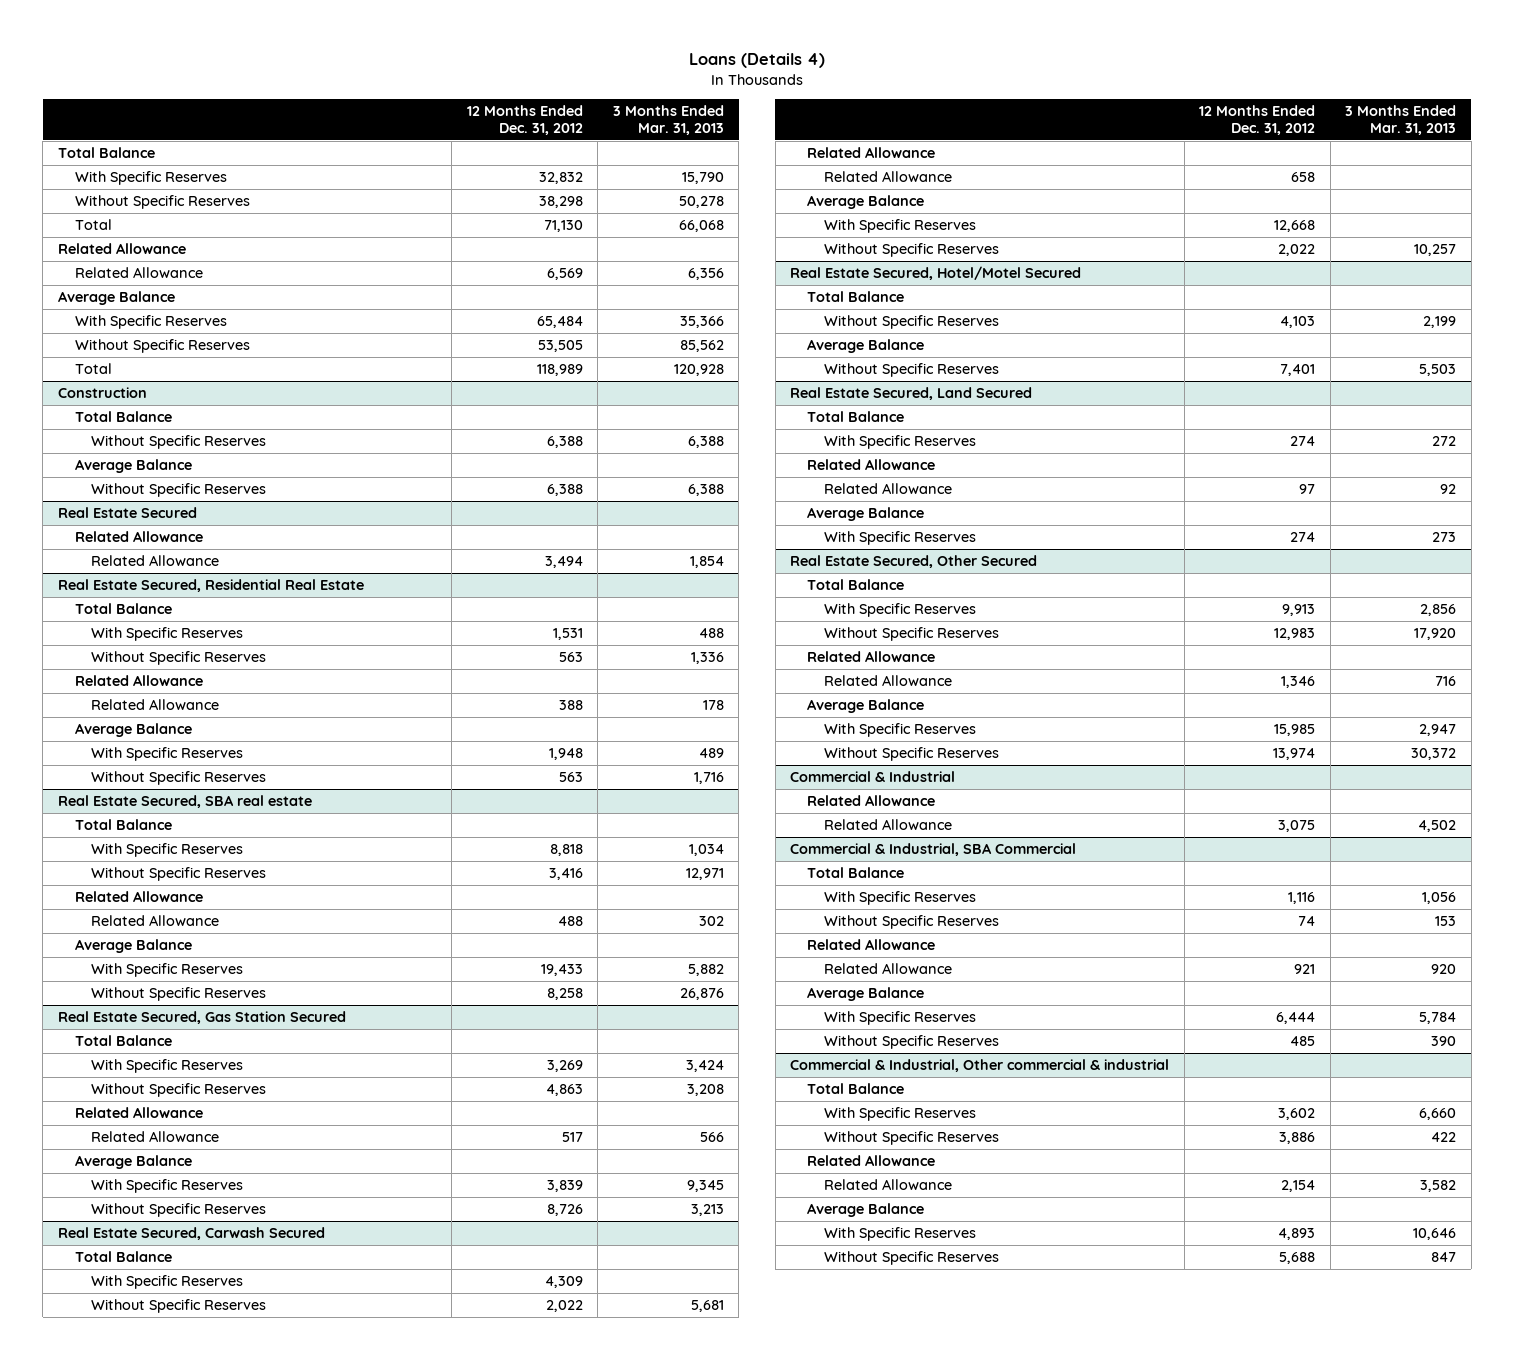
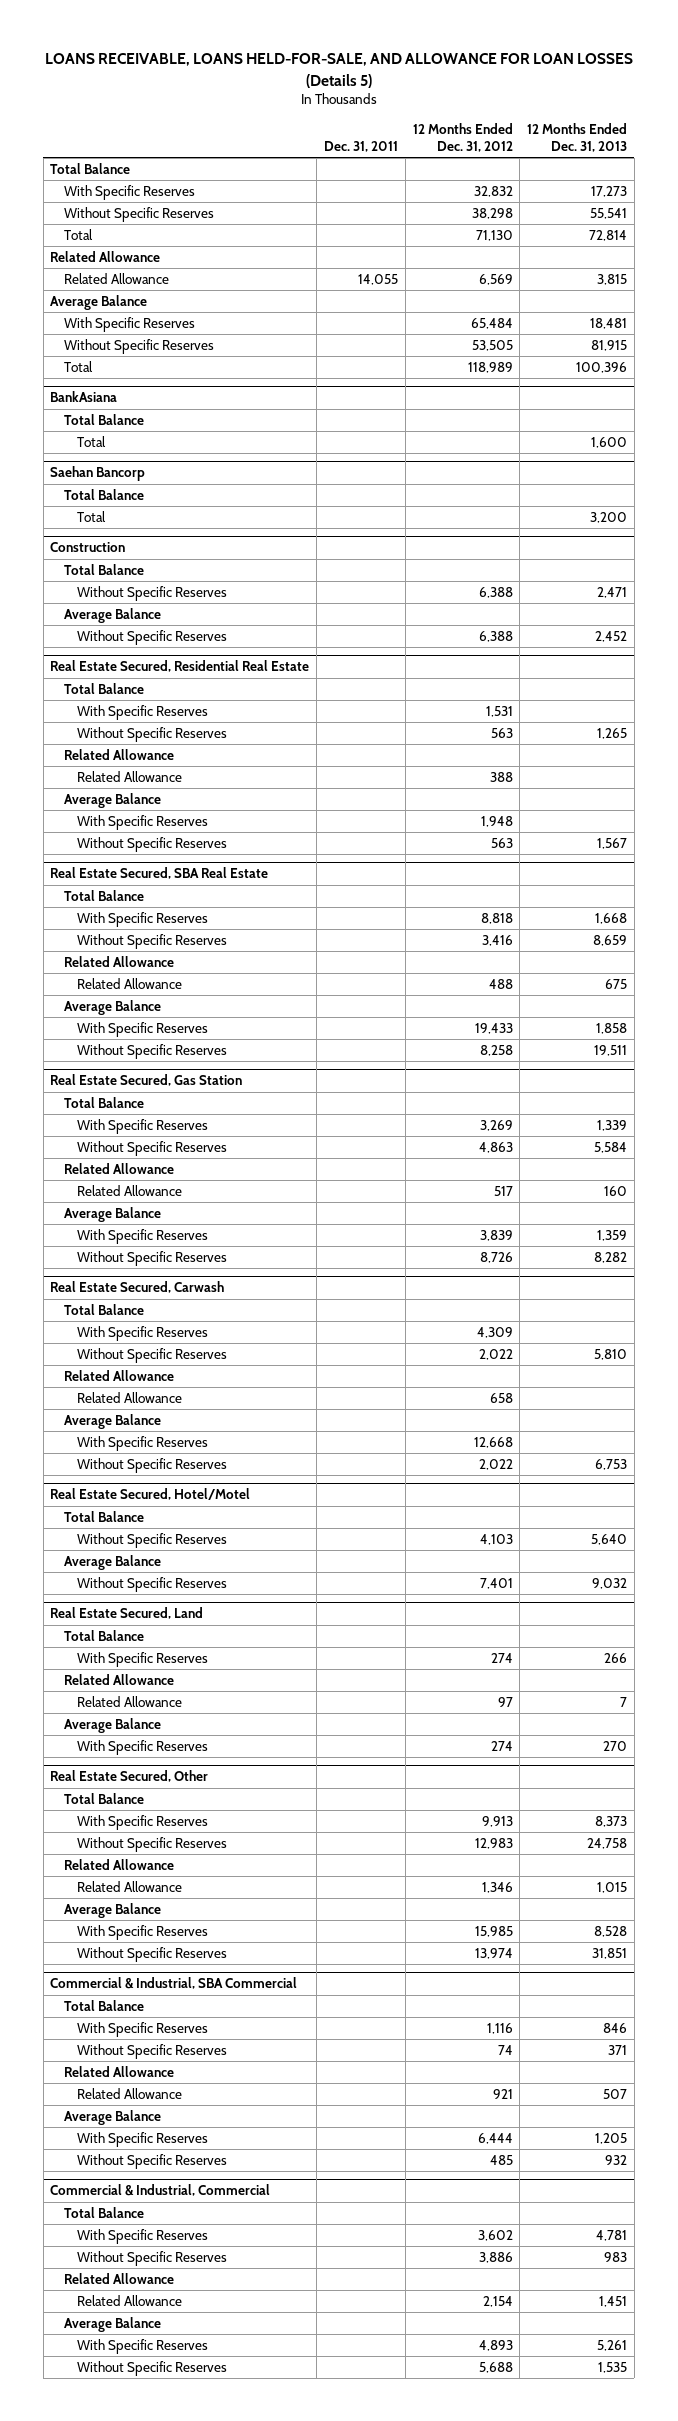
- Loans (Details 4)
+ LOANS RECEIVABLE, LOANS HELD-FOR-SALE, AND ALLOWANCE FOR LOAN LOSSES (Details 5)
- | 12 Months Ended Dec. 31, 2012 | 3 Months Ended Mar. 31, 2013
+ | Dec. 31, 2011 | 12 Months Ended Dec. 31, 2012 | 12 Months Ended Dec. 31, 2013
+ BankAsiana
+ Total Balance
+ Total | | | 1,600
+ Saehan Bancorp
+ Total Balance
+ Total | | | 3,200
- Real Estate Secured
- Related Allowance
- Related Allowance | 3,494 | 1,854
- Real Estate Secured, SBA real estate
+ Real Estate Secured, SBA Real Estate
- Real Estate Secured, Gas Station Secured
+ Real Estate Secured, Gas Station
- Real Estate Secured, Carwash Secured
+ Real Estate Secured, Carwash
- Real Estate Secured, Hotel/Motel Secured
+ Real Estate Secured, Hotel/Motel
- Real Estate Secured, Land Secured
+ Real Estate Secured, Land
- Real Estate Secured, Other Secured
+ Real Estate Secured, Other
- Commercial & Industrial
- Related Allowance
- Related Allowance | 3,075 | 4,502
- Commercial & Industrial, Other commercial & industrial
+ Commercial & Industrial, Commercial

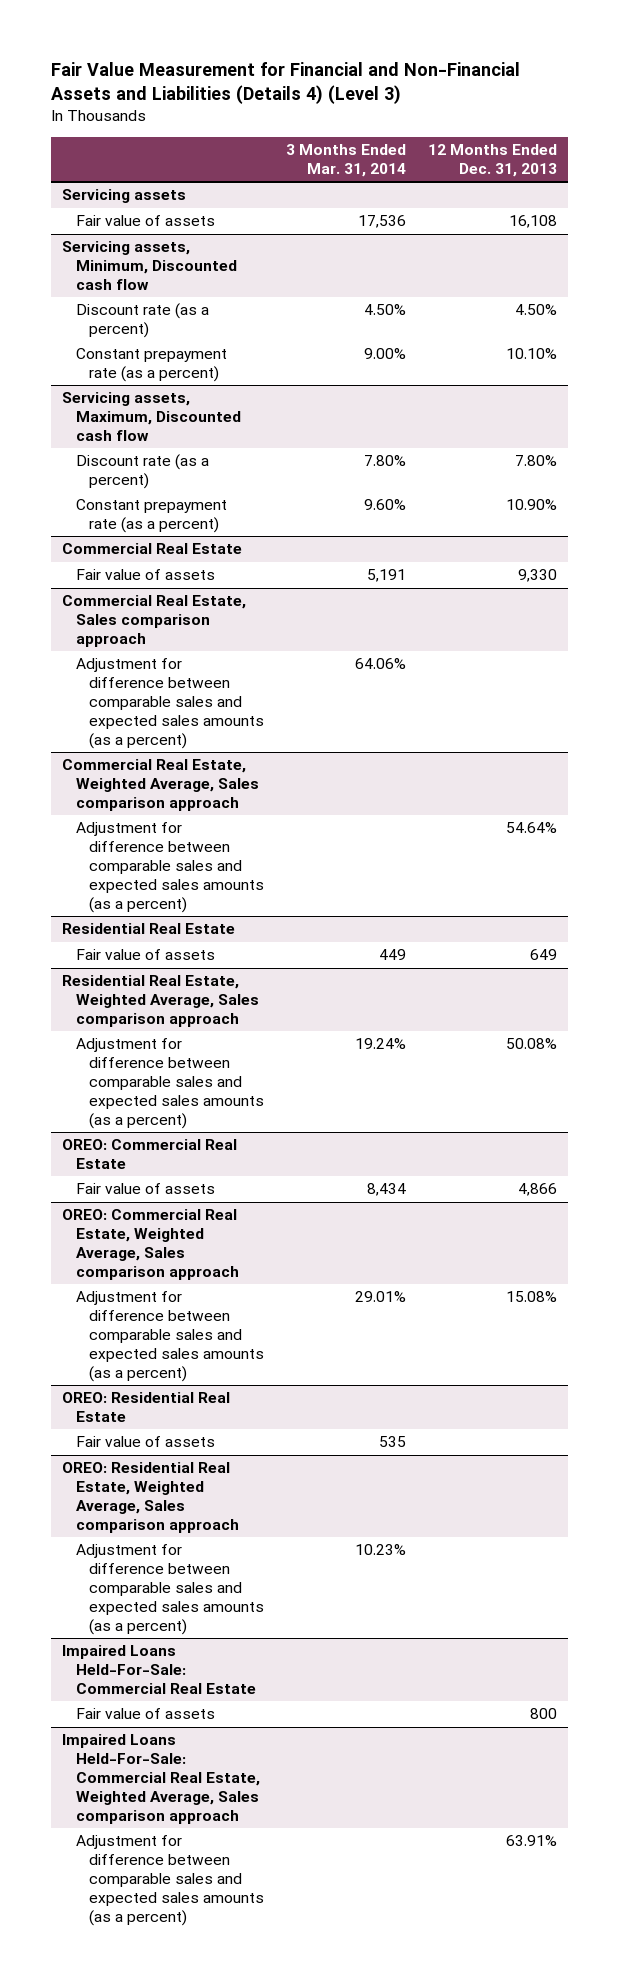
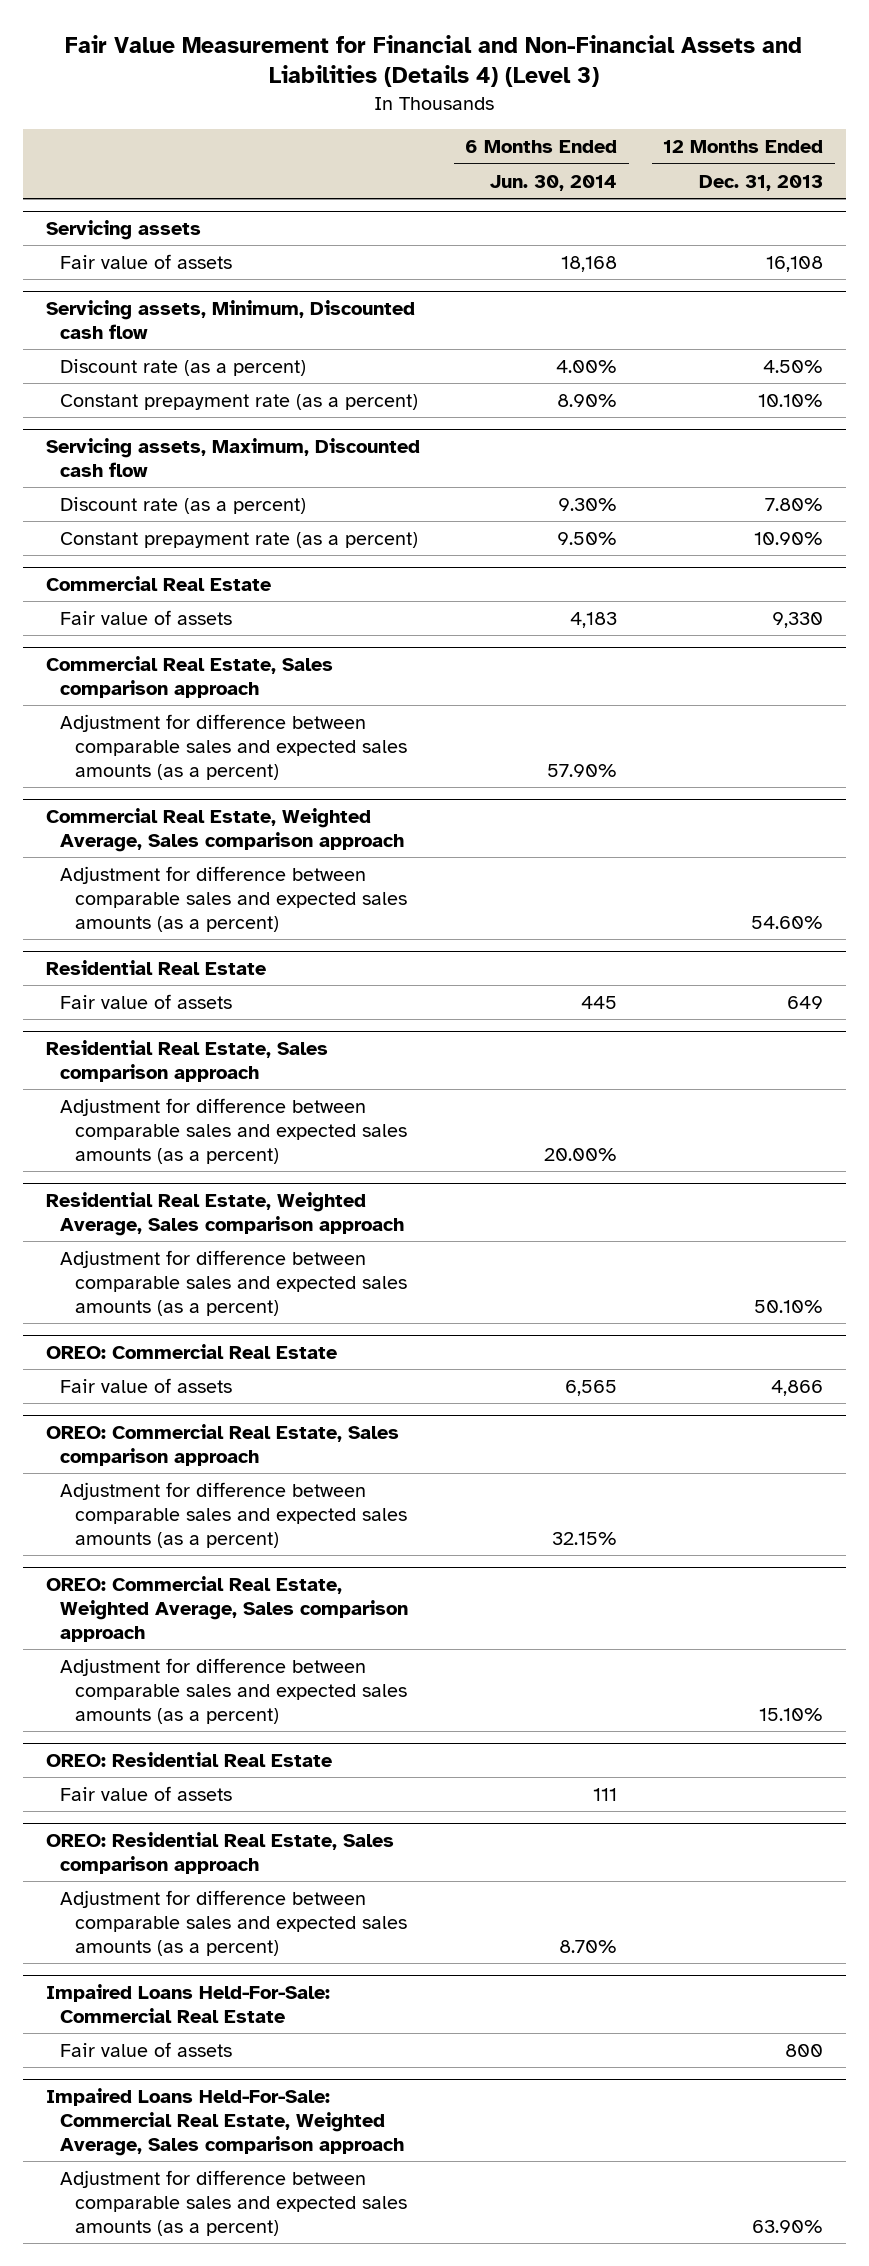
- | 3 Months Ended Mar. 31, 2014 | 12 Months Ended Dec. 31, 2013
+ | 6 Months Ended Jun. 30, 2014 | 12 Months Ended Dec. 31, 2013
@ Commercial Real Estate, Weighted Average, Sales comparison approach
- Adjustment for difference between comparable sales and expected sales amounts (as a percent) | | 54.64%
+ Adjustment for difference between comparable sales and expected sales amounts (as a percent) | | 54.60%
+ Residential Real Estate, Sales comparison approach
+ Adjustment for difference between comparable sales and expected sales amounts (as a percent) | 20.00% |
@ Residential Real Estate, Weighted Average, Sales comparison approach
- Adjustment for difference between comparable sales and expected sales amounts (as a percent) | 19.24% | 50.08%
+ Adjustment for difference between comparable sales and expected sales amounts (as a percent) | | 50.10%
+ OREO: Commercial Real Estate, Sales comparison approach
+ Adjustment for difference between comparable sales and expected sales amounts (as a percent) | 32.15% |
@ OREO: Commercial Real Estate, Weighted Average, Sales comparison approach
- Adjustment for difference between comparable sales and expected sales amounts (as a percent) | 29.01% | 15.08%
+ Adjustment for difference between comparable sales and expected sales amounts (as a percent) | | 15.10%
- OREO: Residential Real Estate, Weighted Average, Sales comparison approach
+ OREO: Residential Real Estate, Sales comparison approach
@ Impaired Loans Held-For-Sale: Commercial Real Estate, Weighted Average, Sales comparison approach
- Adjustment for difference between comparable sales and expected sales amounts (as a percent) | | 63.91%
+ Adjustment for difference between comparable sales and expected sales amounts (as a percent) | | 63.90%

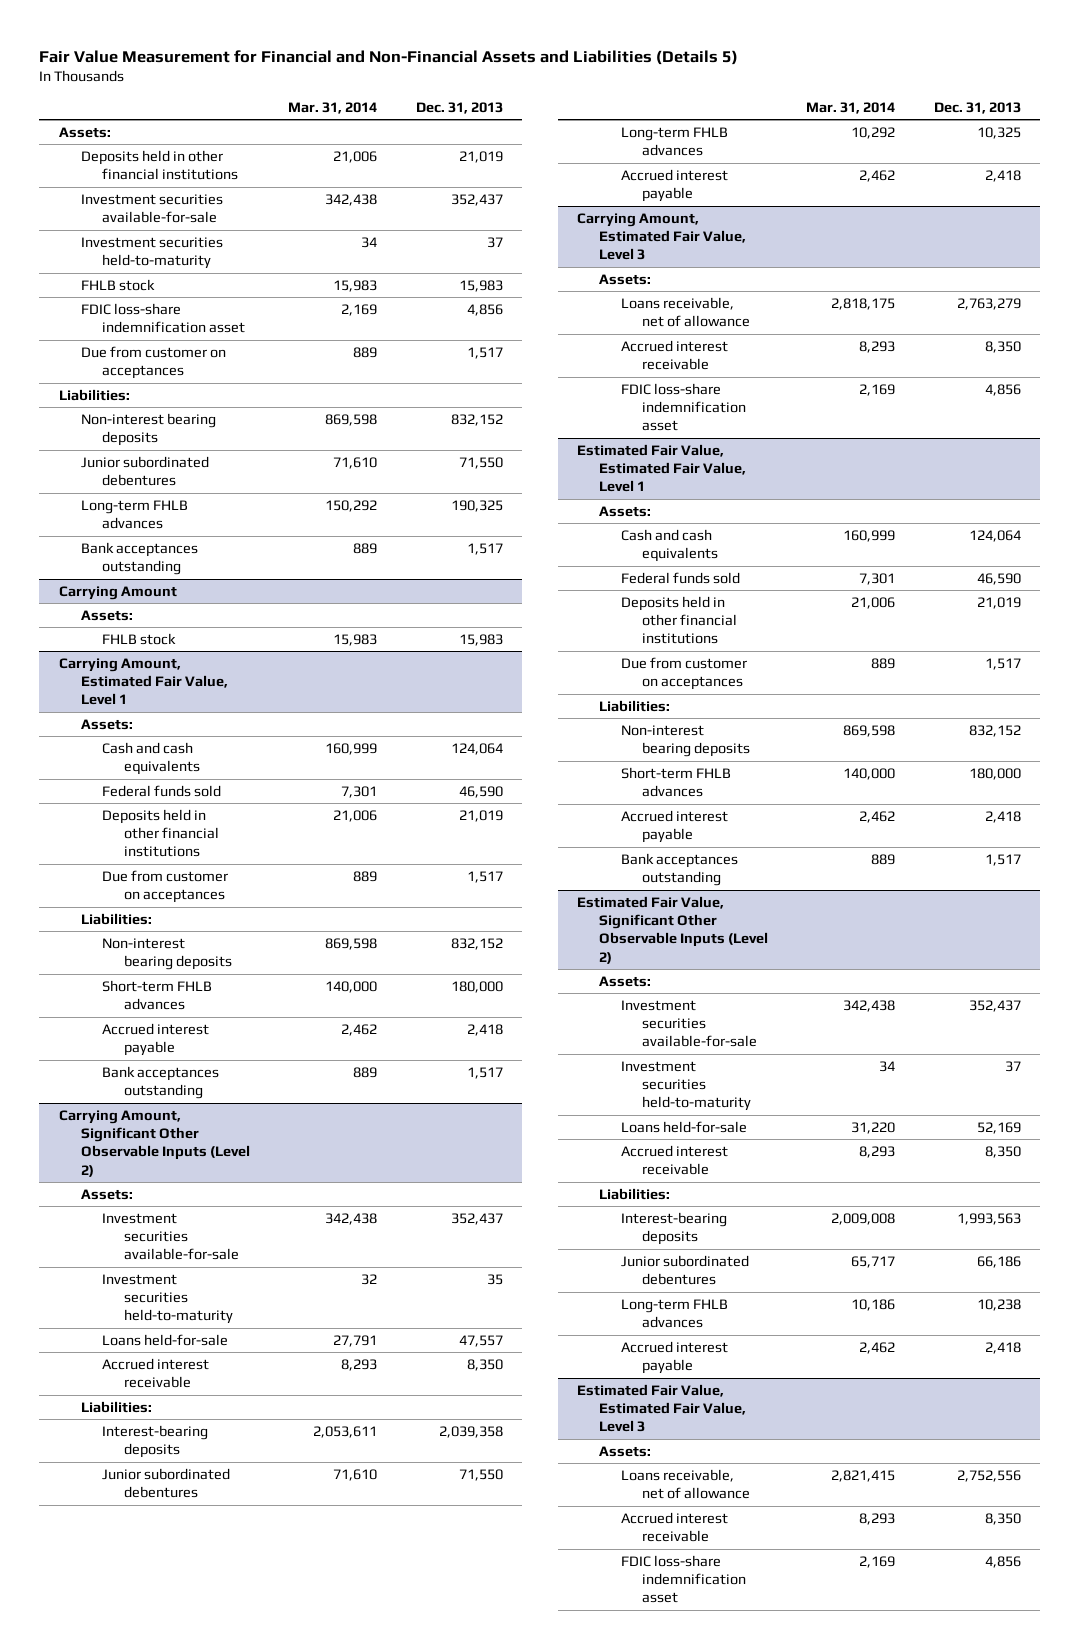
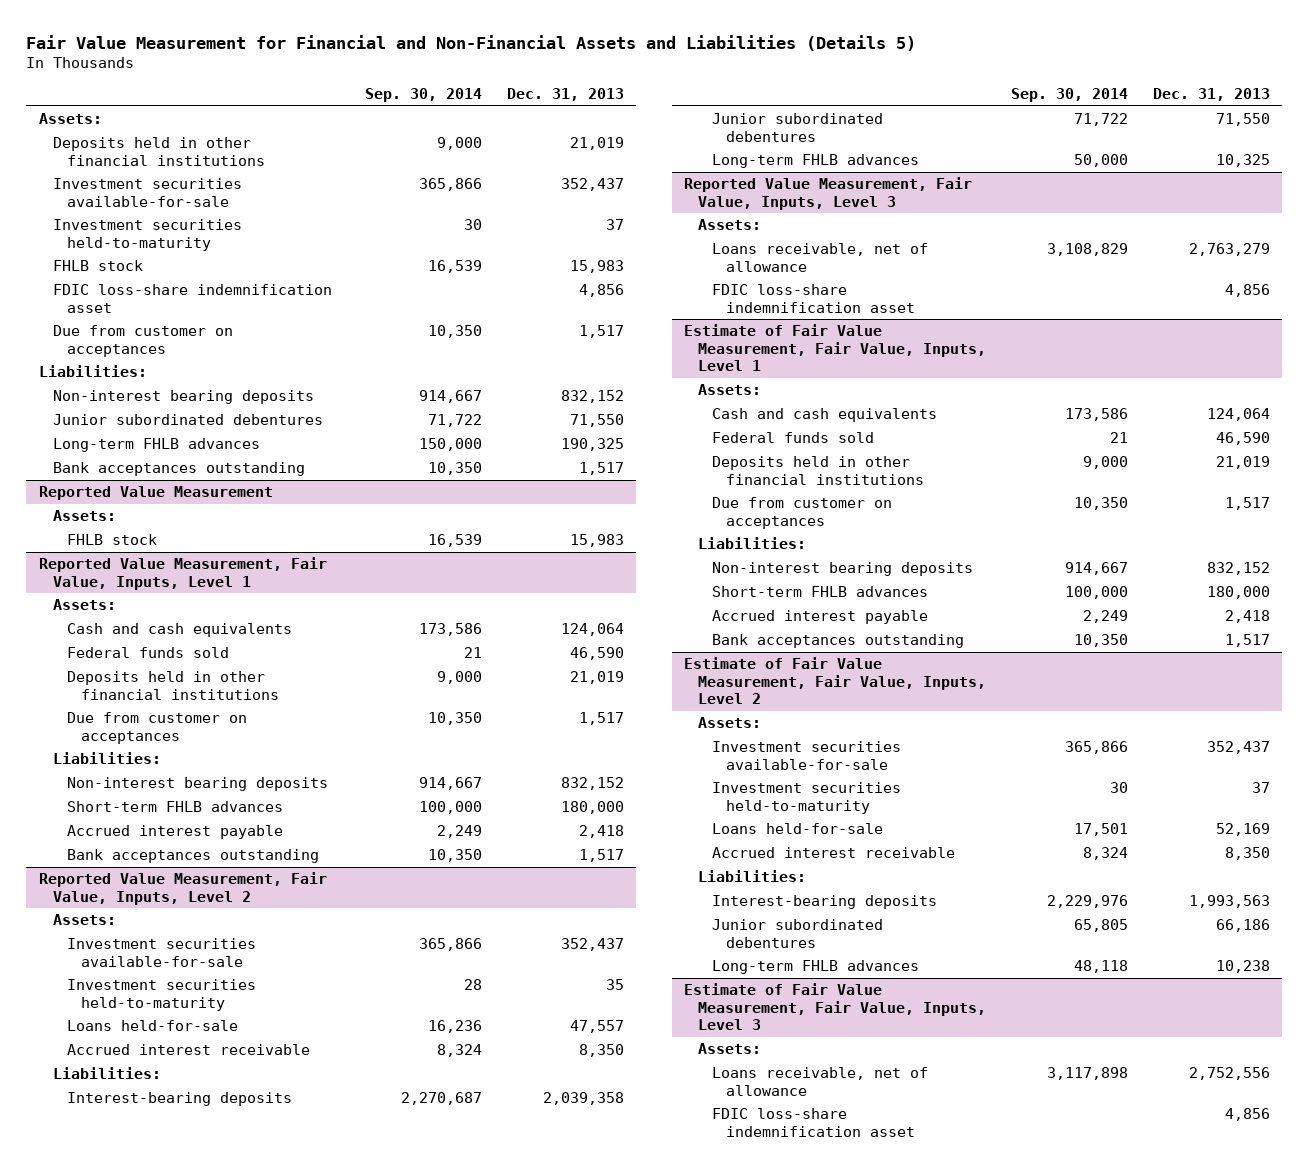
- | Mar. 31, 2014 | Dec. 31, 2013
+ | Sep. 30, 2014 | Dec. 31, 2013
- Carrying Amount
+ Reported Value Measurement
- Carrying Amount, Estimated Fair Value, Level 1
+ Reported Value Measurement, Fair Value, Inputs, Level 1
- Carrying Amount, Significant Other Observable Inputs (Level 2)
+ Reported Value Measurement, Fair Value, Inputs, Level 2
- Accrued interest payable | 2,462 | 2,418
- Carrying Amount, Estimated Fair Value, Level 3
+ Reported Value Measurement, Fair Value, Inputs, Level 3
- Accrued interest receivable | 8,293 | 8,350
- Estimated Fair Value, Estimated Fair Value, Level 1
+ Estimate of Fair Value Measurement, Fair Value, Inputs, Level 1
- Estimated Fair Value, Significant Other Observable Inputs (Level 2)
+ Estimate of Fair Value Measurement, Fair Value, Inputs, Level 2
- Accrued interest payable | 2,462 | 2,418
- Estimated Fair Value, Estimated Fair Value, Level 3
+ Estimate of Fair Value Measurement, Fair Value, Inputs, Level 3
- Accrued interest receivable | 8,293 | 8,350

